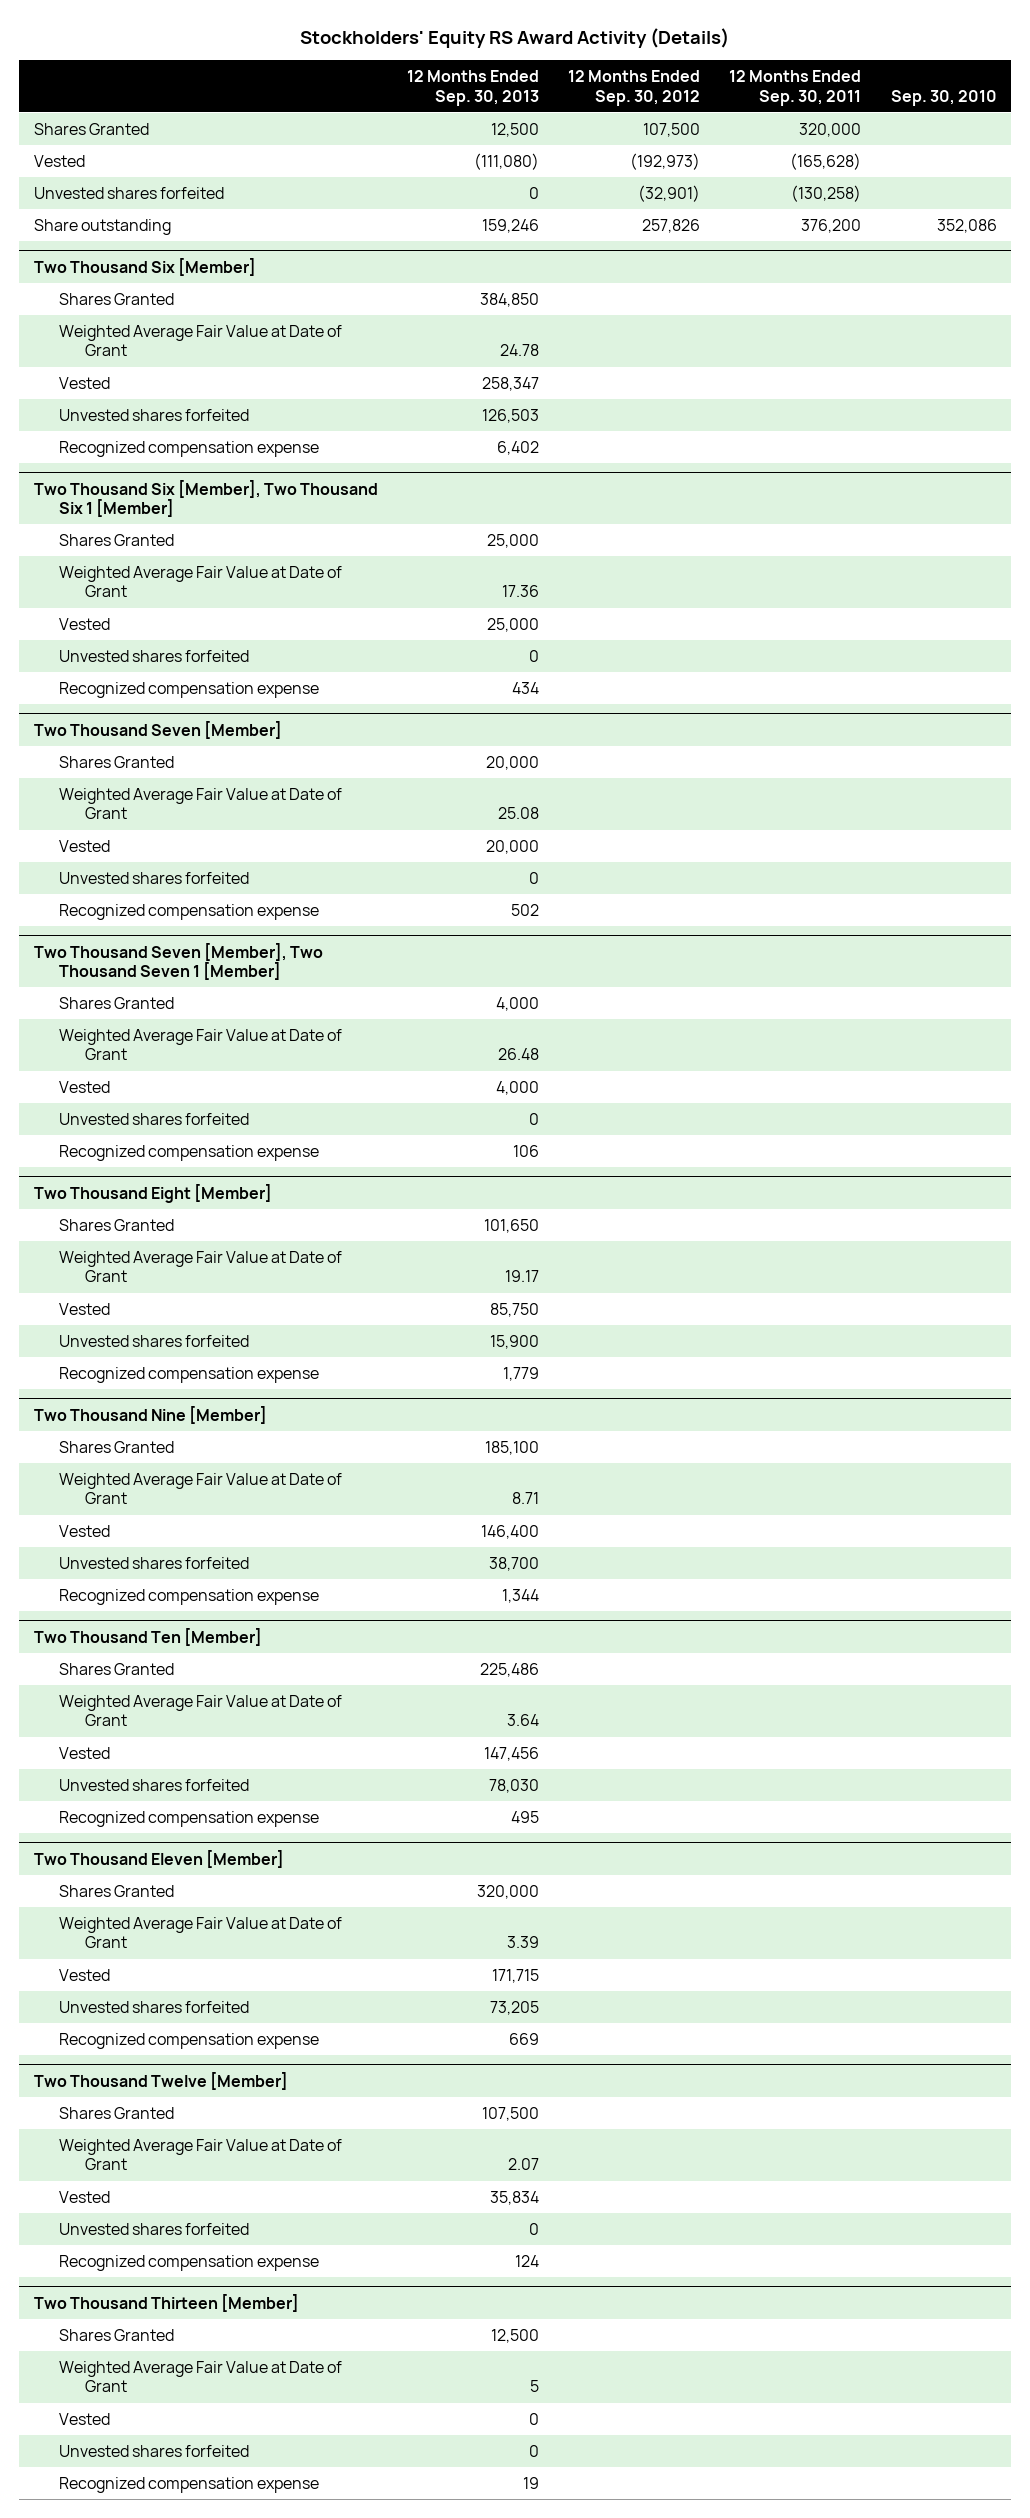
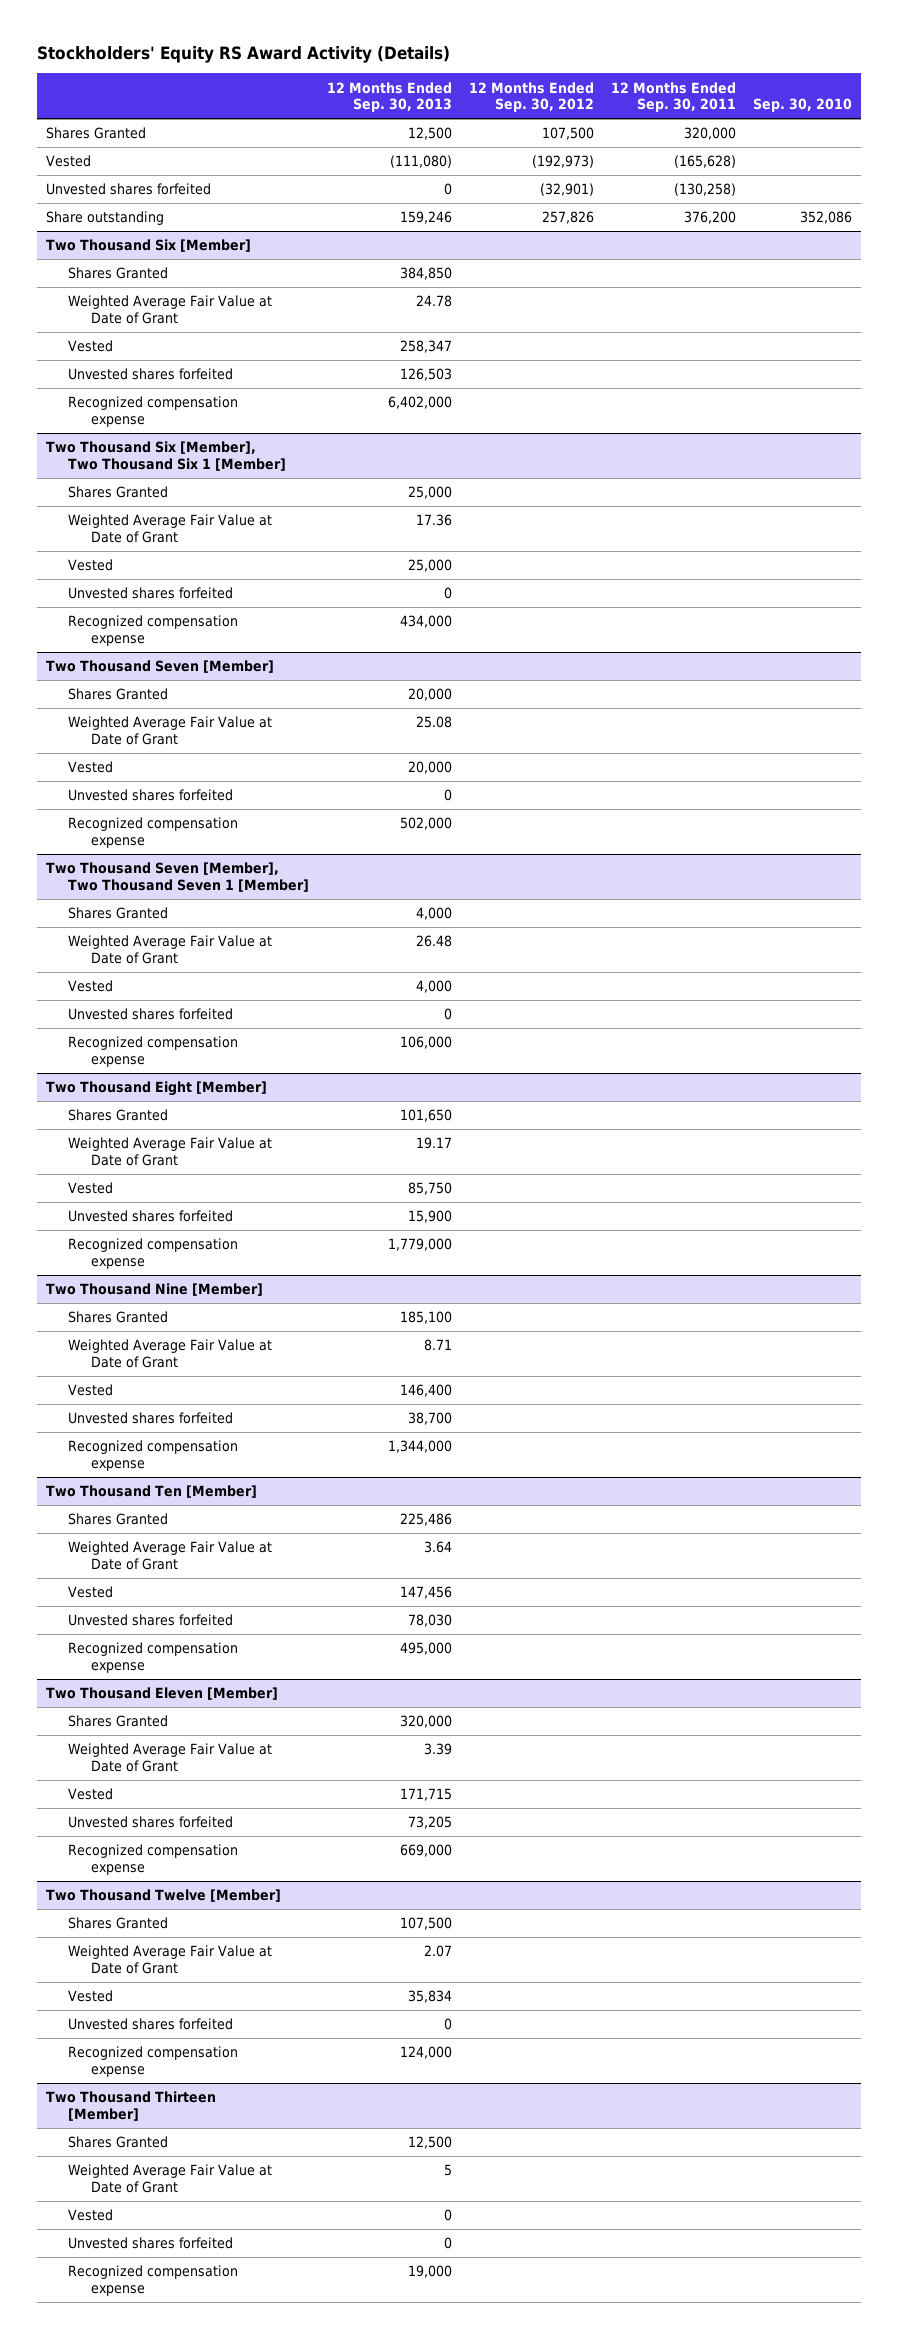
@ Two Thousand Six [Member]
- Recognized compensation expense | 6,402 | | |
+ Recognized compensation expense | 6,402,000 | | |
@ Two Thousand Six [Member], Two Thousand Six 1 [Member]
- Recognized compensation expense | 434 | | |
+ Recognized compensation expense | 434,000 | | |
@ Two Thousand Seven [Member]
- Recognized compensation expense | 502 | | |
+ Recognized compensation expense | 502,000 | | |
@ Two Thousand Seven [Member], Two Thousand Seven 1 [Member]
- Recognized compensation expense | 106 | | |
+ Recognized compensation expense | 106,000 | | |
@ Two Thousand Eight [Member]
- Recognized compensation expense | 1,779 | | |
+ Recognized compensation expense | 1,779,000 | | |
@ Two Thousand Nine [Member]
- Recognized compensation expense | 1,344 | | |
+ Recognized compensation expense | 1,344,000 | | |
@ Two Thousand Ten [Member]
- Recognized compensation expense | 495 | | |
+ Recognized compensation expense | 495,000 | | |
@ Two Thousand Eleven [Member]
- Recognized compensation expense | 669 | | |
+ Recognized compensation expense | 669,000 | | |
@ Two Thousand Twelve [Member]
- Recognized compensation expense | 124 | | |
+ Recognized compensation expense | 124,000 | | |
@ Two Thousand Thirteen [Member]
- Recognized compensation expense | 19 | | |
+ Recognized compensation expense | 19,000 | | |

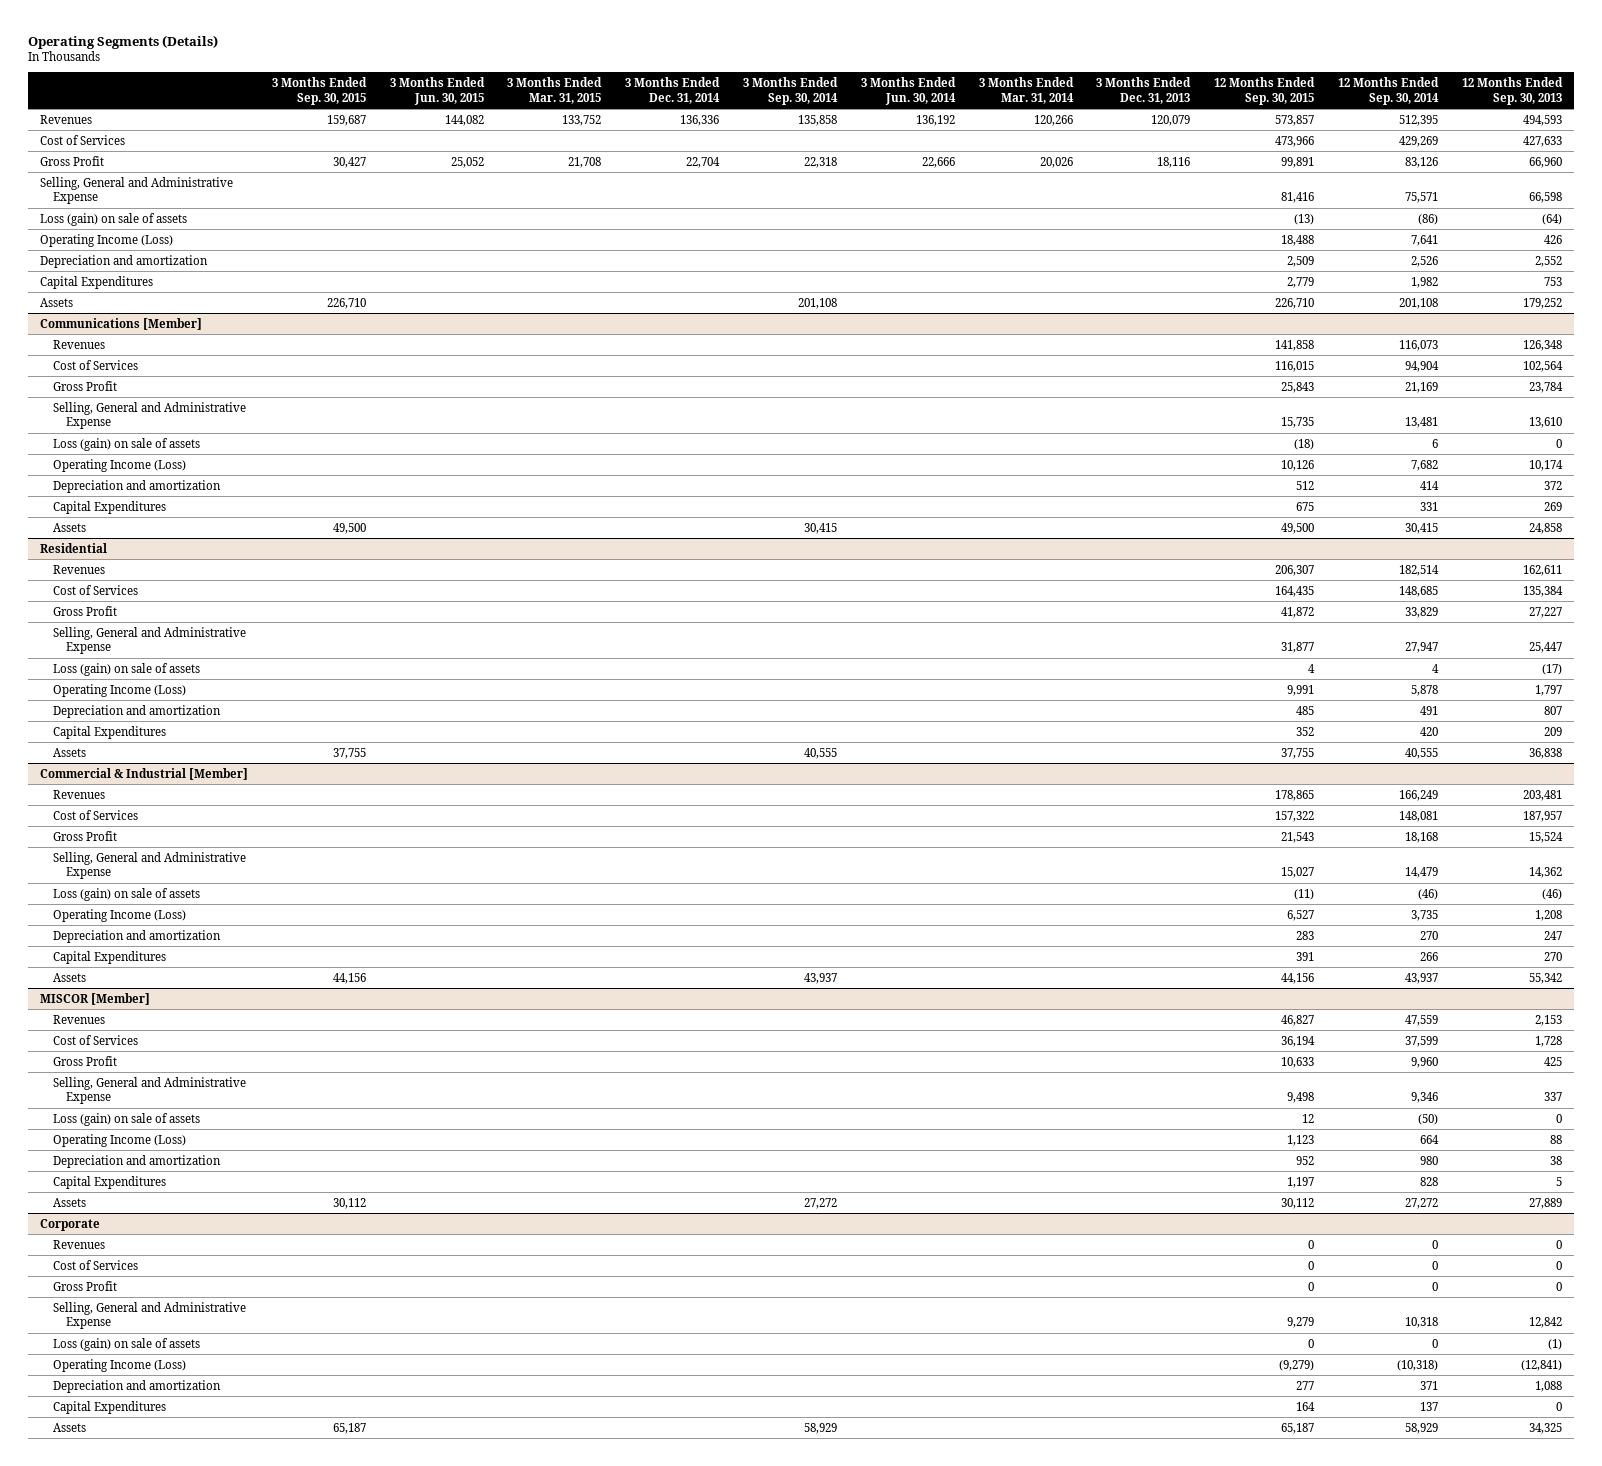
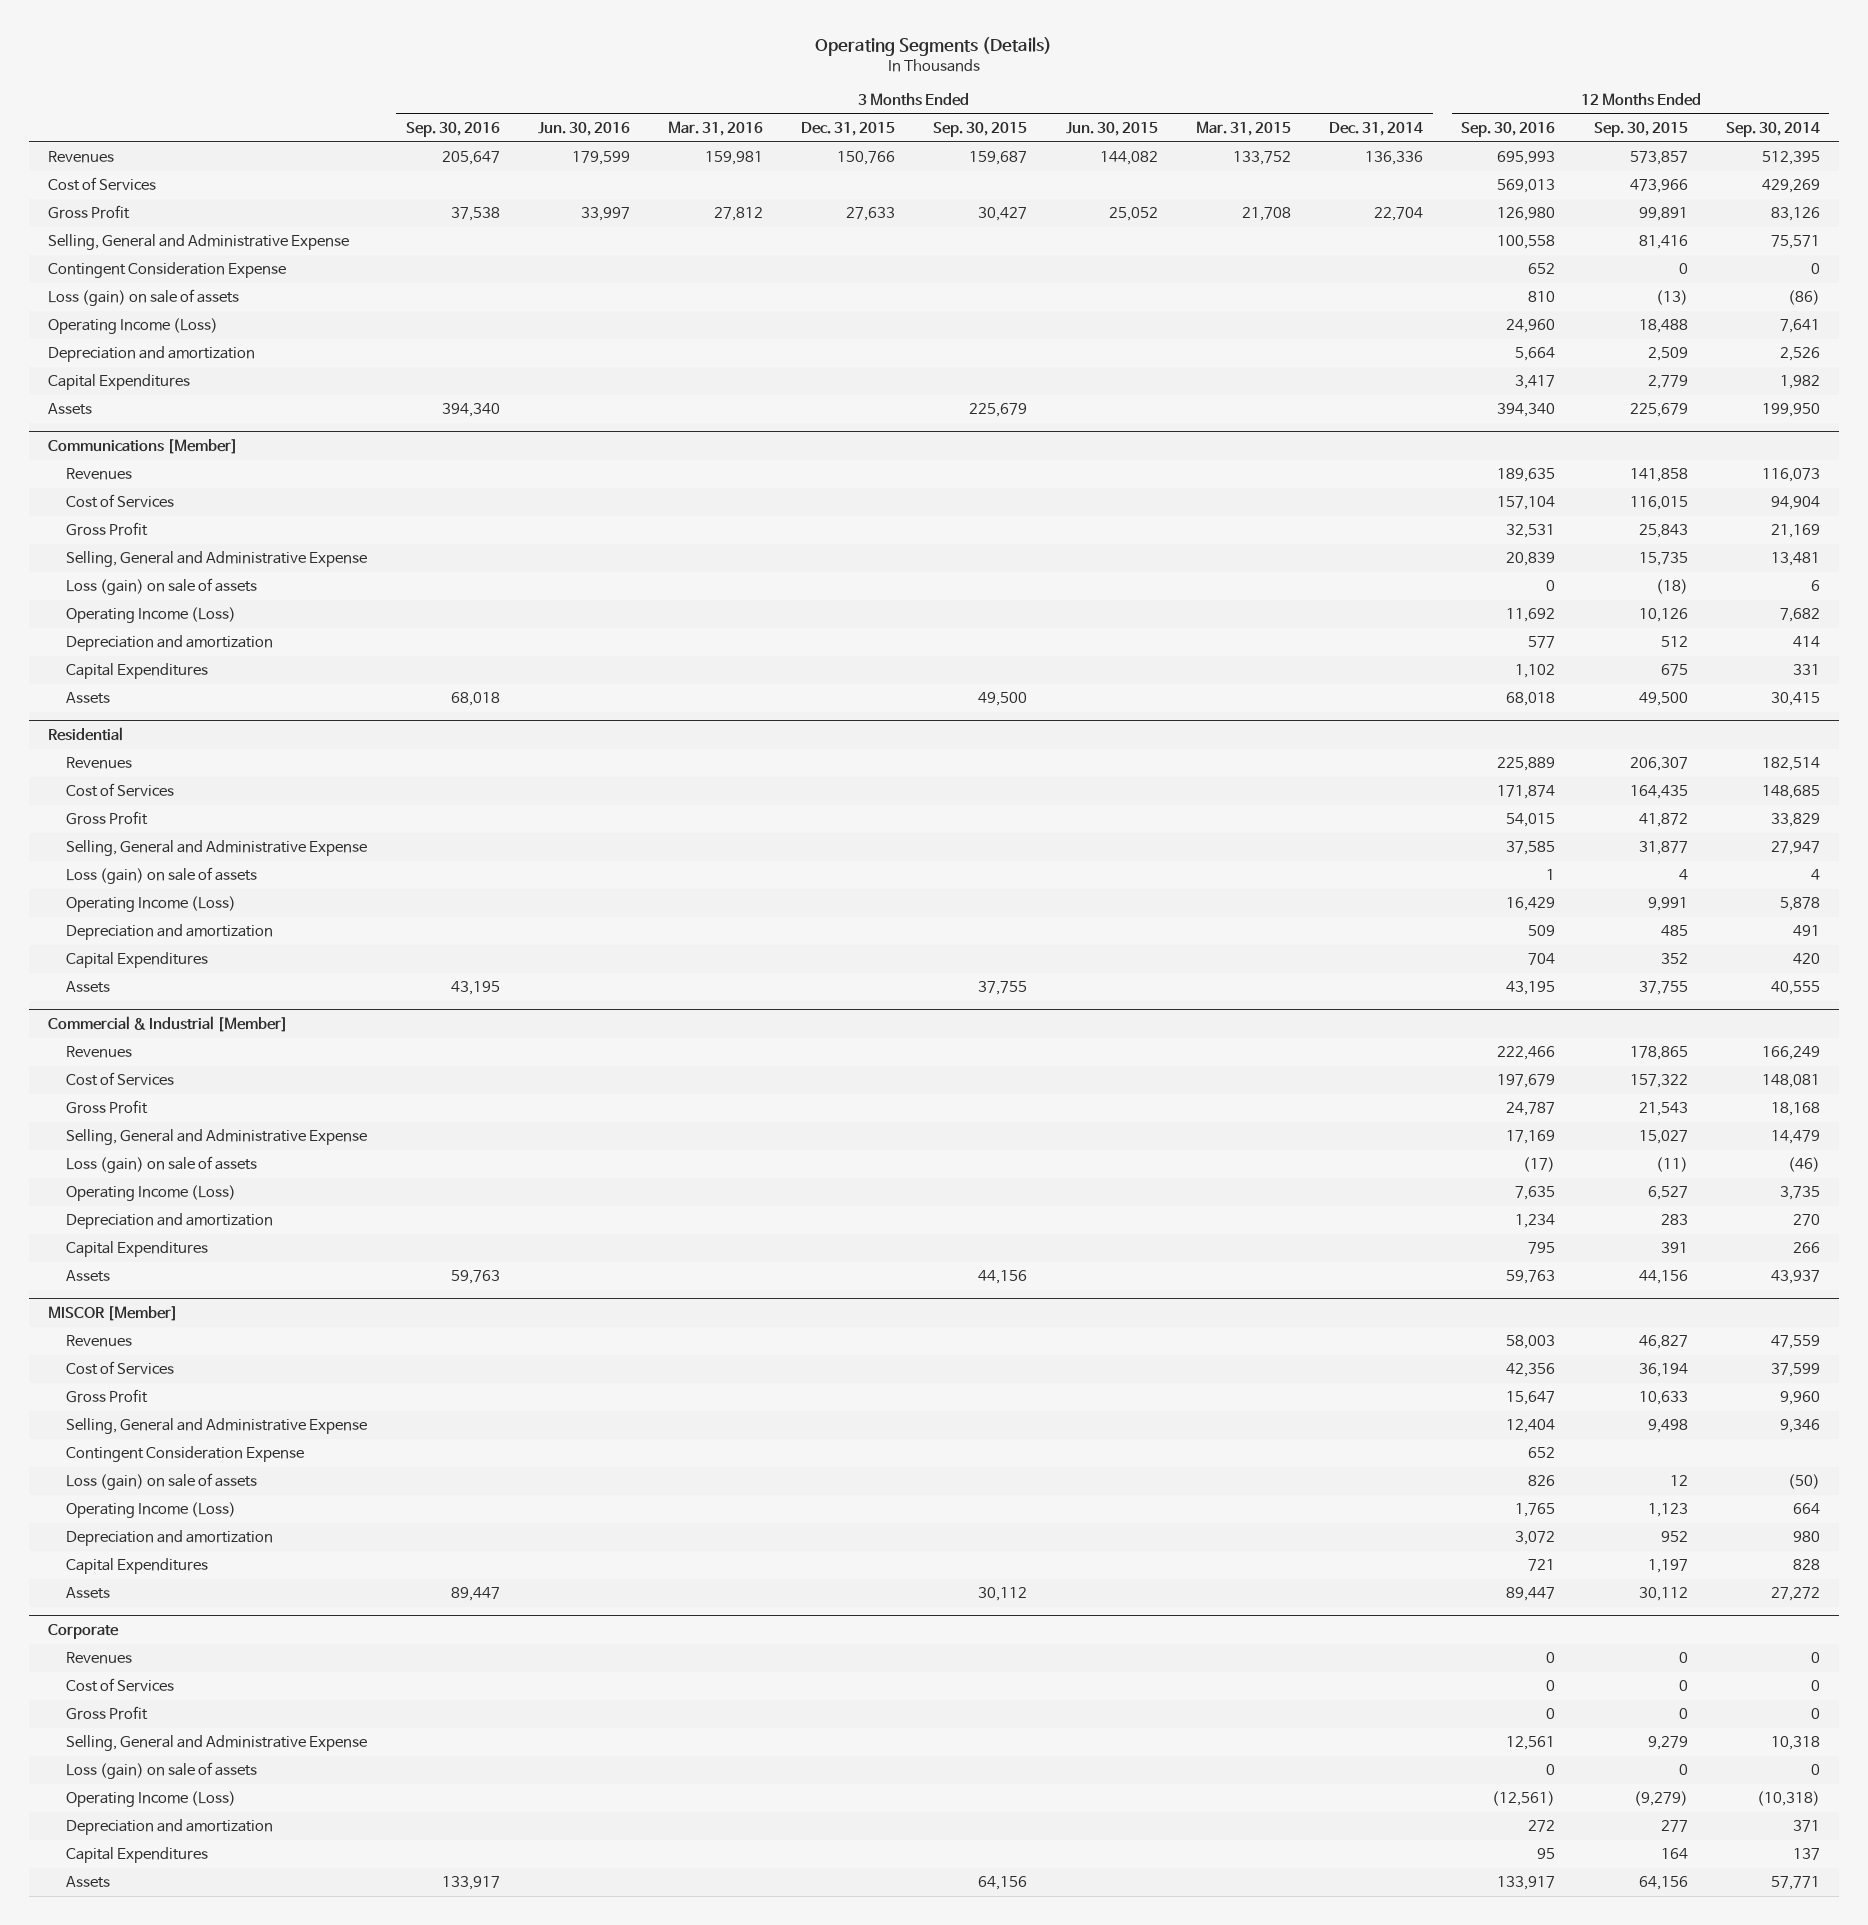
- | 3 Months Ended Sep. 30, 2015 | 3 Months Ended Jun. 30, 2015 | 3 Months Ended Mar. 31, 2015 | 3 Months Ended Dec. 31, 2014 | 3 Months Ended Sep. 30, 2014 | 3 Months Ended Jun. 30, 2014 | 3 Months Ended Mar. 31, 2014 | 3 Months Ended Dec. 31, 2013 | 12 Months Ended Sep. 30, 2015 | 12 Months Ended Sep. 30, 2014 | 12 Months Ended Sep. 30, 2013
+ | 3 Months Ended Sep. 30, 2016 | 3 Months Ended Jun. 30, 2016 | 3 Months Ended Mar. 31, 2016 | 3 Months Ended Dec. 31, 2015 | 3 Months Ended Sep. 30, 2015 | 3 Months Ended Jun. 30, 2015 | 3 Months Ended Mar. 31, 2015 | 3 Months Ended Dec. 31, 2014 | 12 Months Ended Sep. 30, 2016 | 12 Months Ended Sep. 30, 2015 | 12 Months Ended Sep. 30, 2014
+ Contingent Consideration Expense | | | | | | | | | 652 | 0 | 0
- Assets | 226,710 | | | | 201,108 | | | | 226,710 | 201,108 | 179,252
+ Assets | 394,340 | | | | 225,679 | | | | 394,340 | 225,679 | 199,950
@ MISCOR [Member]
+ Contingent Consideration Expense | | | | | | | | | 652 | |
@ Corporate
- Assets | 65,187 | | | | 58,929 | | | | 65,187 | 58,929 | 34,325
+ Assets | 133,917 | | | | 64,156 | | | | 133,917 | 64,156 | 57,771

